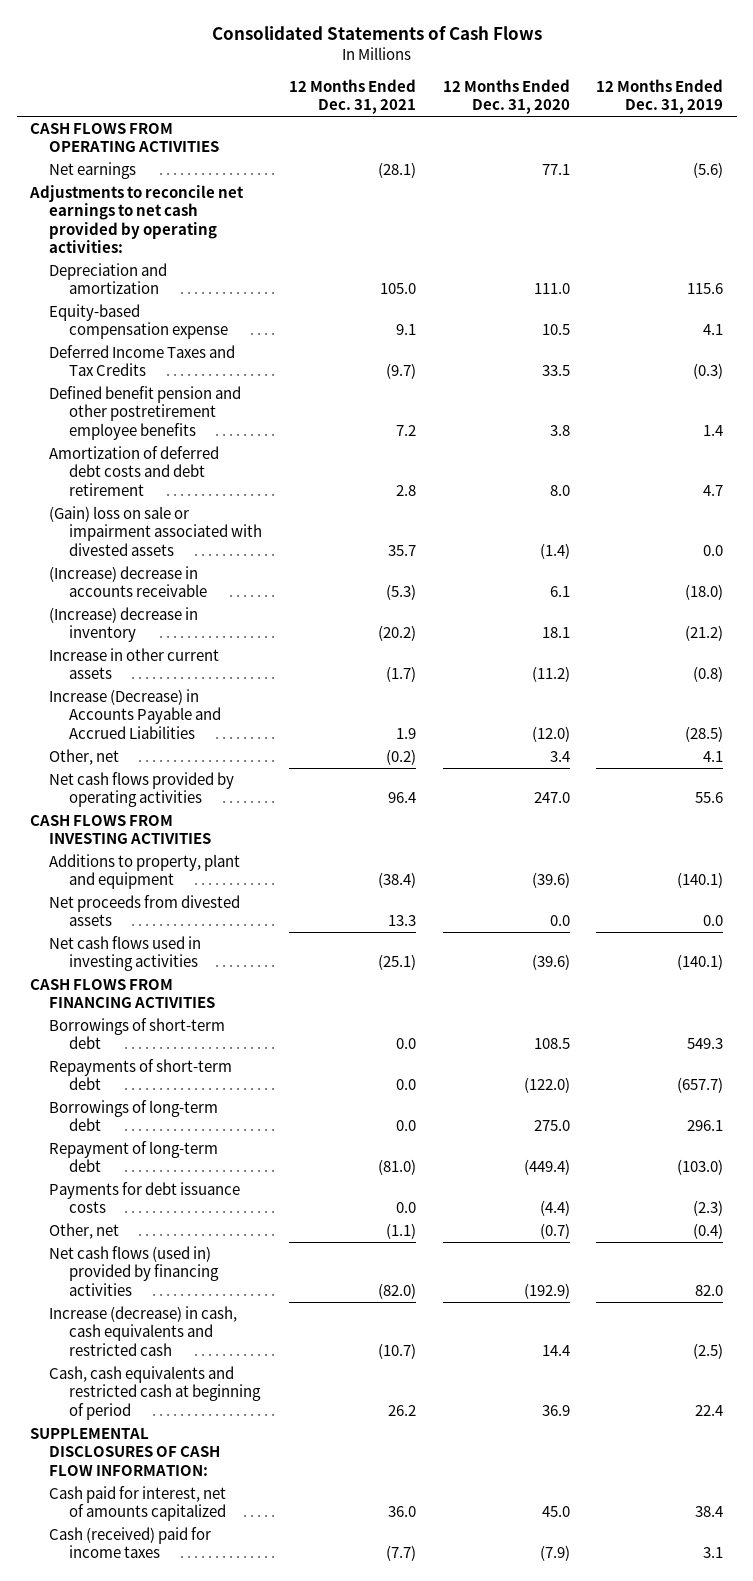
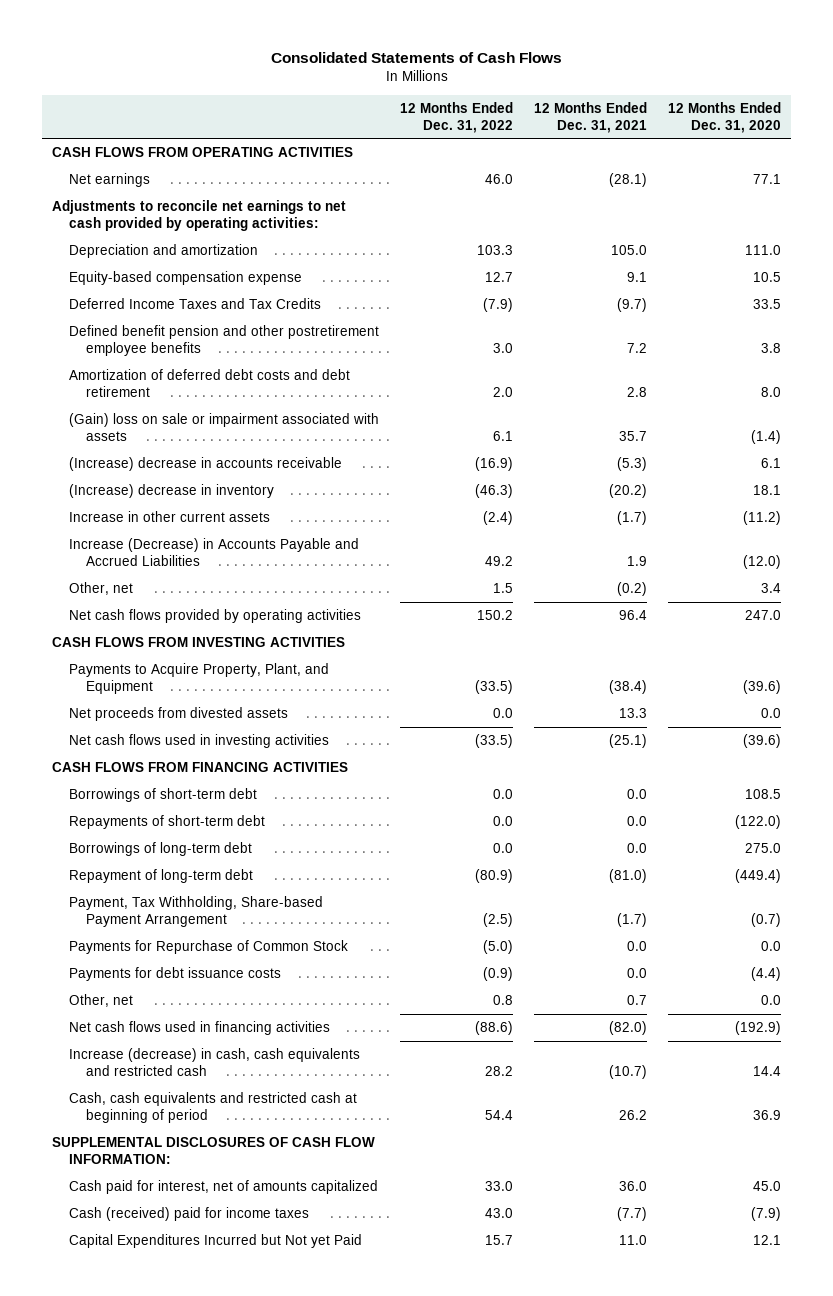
- | 12 Months Ended Dec. 31, 2021 | 12 Months Ended Dec. 31, 2020 | 12 Months Ended Dec. 31, 2019
+ | 12 Months Ended Dec. 31, 2022 | 12 Months Ended Dec. 31, 2021 | 12 Months Ended Dec. 31, 2020
- (Gain) loss on sale or impairment associated with divested assets | 35.7 | (1.4) | 0.0
+ (Gain) loss on sale or impairment associated with assets | 6.1 | 35.7 | (1.4)
- Additions to property, plant and equipment | (38.4) | (39.6) | (140.1)
+ Payments to Acquire Property, Plant, and Equipment | (33.5) | (38.4) | (39.6)
+ Payment, Tax Withholding, Share-based Payment Arrangement | (2.5) | (1.7) | (0.7)
+ Payments for Repurchase of Common Stock | (5.0) | 0.0 | 0.0
- Other, net | (1.1) | (0.7) | (0.4)
- Net cash flows (used in) provided by financing activities | (82.0) | (192.9) | 82.0
+ Other, net | 0.8 | 0.7 | 0.0
+ Net cash flows used in financing activities | (88.6) | (82.0) | (192.9)
+ Capital Expenditures Incurred but Not yet Paid | 15.7 | 11.0 | 12.1

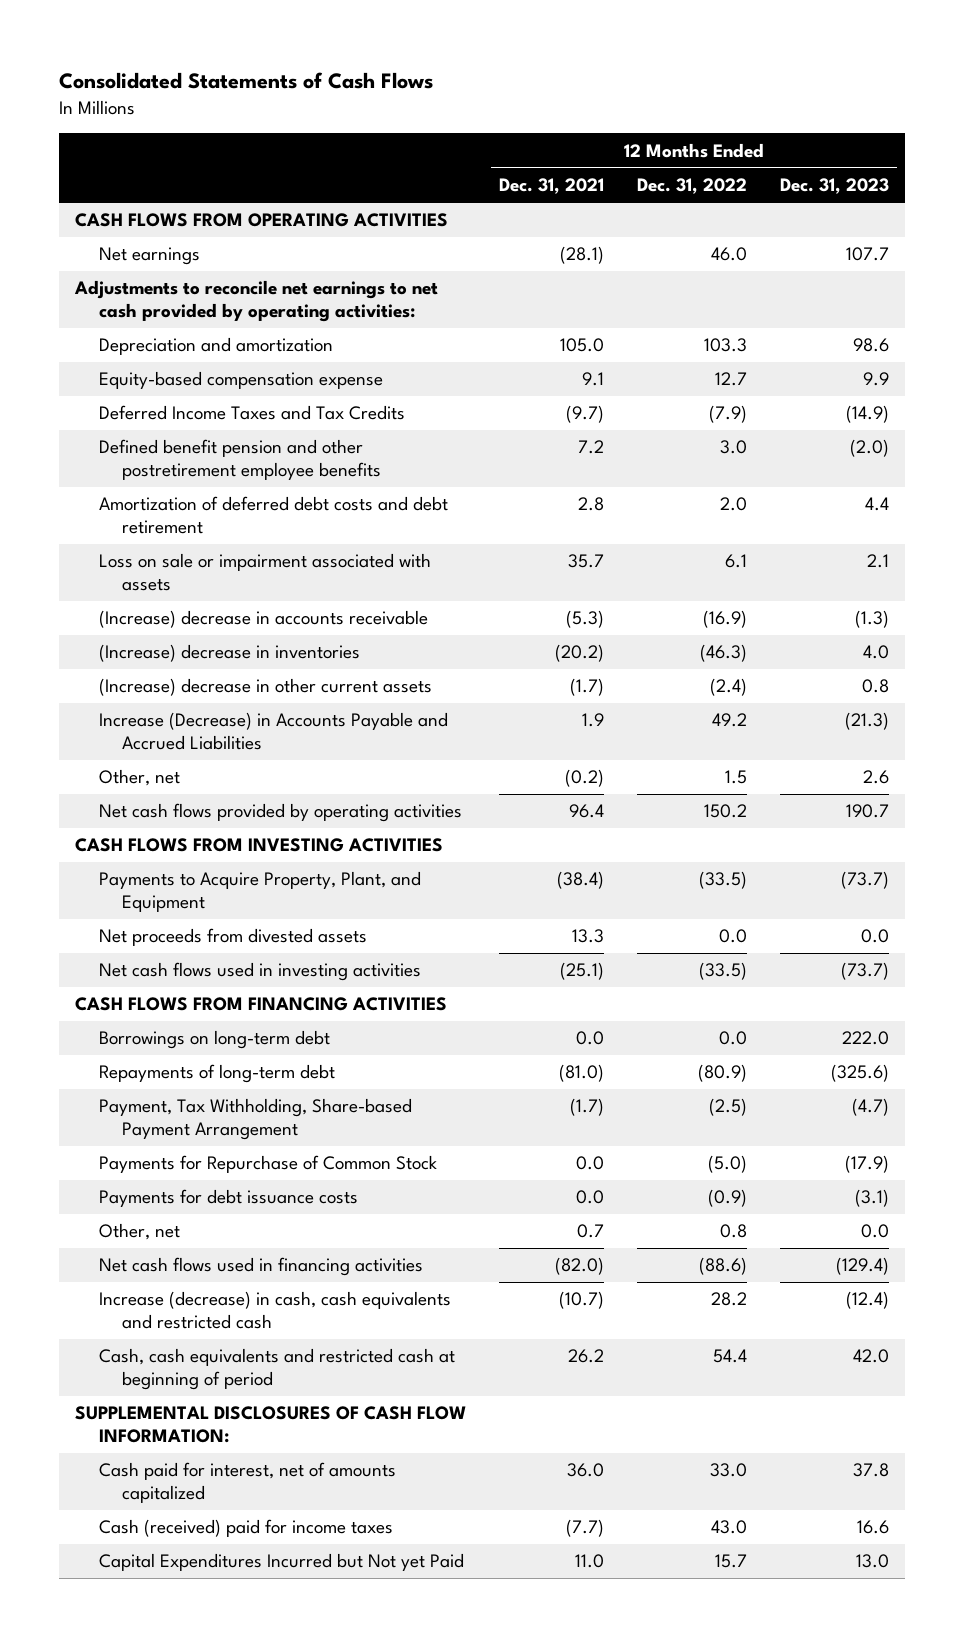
- | 12 Months Ended Dec. 31, 2022 | 12 Months Ended Dec. 31, 2021 | 12 Months Ended Dec. 31, 2020
+ | 12 Months Ended Dec. 31, 2021 | 12 Months Ended Dec. 31, 2022 | 12 Months Ended Dec. 31, 2023
- (Gain) loss on sale or impairment associated with assets | 6.1 | 35.7 | (1.4)
+ Loss on sale or impairment associated with assets | 35.7 | 6.1 | 2.1
- (Increase) decrease in inventory | (46.3) | (20.2) | 18.1
- Increase in other current assets | (2.4) | (1.7) | (11.2)
+ (Increase) decrease in inventories | (20.2) | (46.3) | 4.0
+ (Increase) decrease in other current assets | (1.7) | (2.4) | 0.8
- Borrowings of short-term debt | 0.0 | 0.0 | 108.5
- Repayments of short-term debt | 0.0 | 0.0 | (122.0)
- Borrowings of long-term debt | 0.0 | 0.0 | 275.0
- Repayment of long-term debt | (80.9) | (81.0) | (449.4)
+ Borrowings on long-term debt | 0.0 | 0.0 | 222.0
+ Repayments of long-term debt | (81.0) | (80.9) | (325.6)

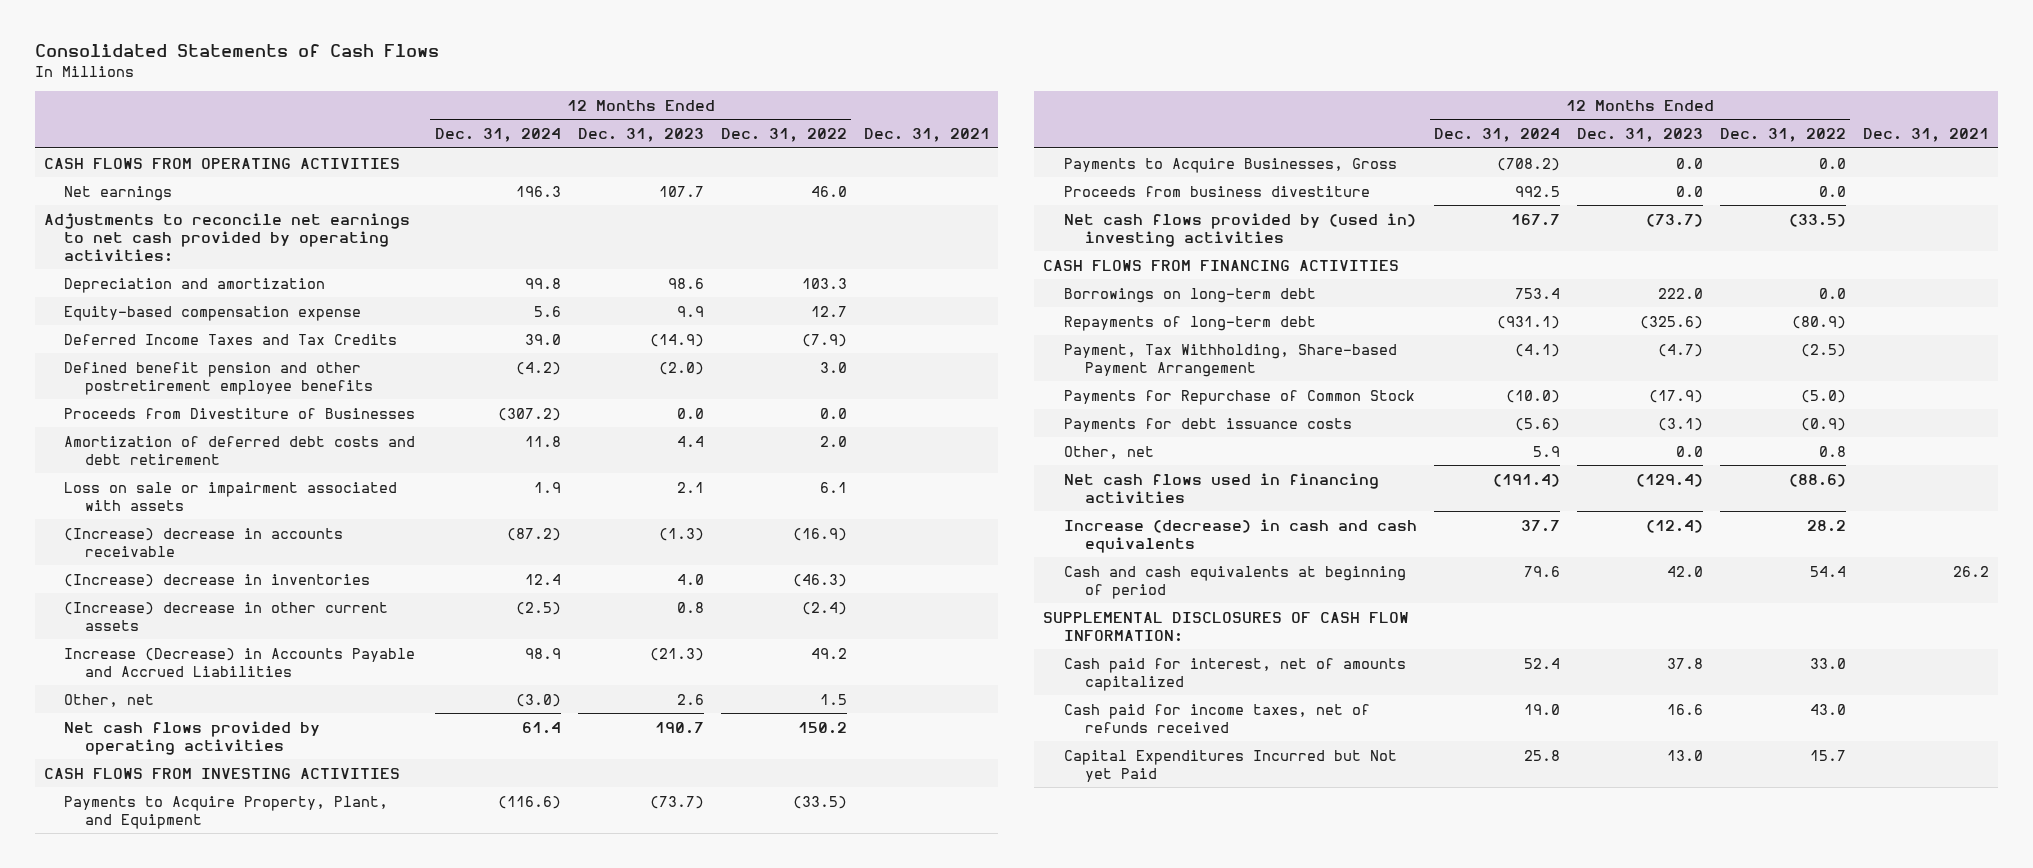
- | 12 Months Ended Dec. 31, 2021 | 12 Months Ended Dec. 31, 2022 | 12 Months Ended Dec. 31, 2023
+ | 12 Months Ended Dec. 31, 2024 | 12 Months Ended Dec. 31, 2023 | 12 Months Ended Dec. 31, 2022 | Dec. 31, 2021
+ Proceeds from Divestiture of Businesses | (307.2) | 0.0 | 0.0 |
- Net proceeds from divested assets | 13.3 | 0.0 | 0.0
- Net cash flows used in investing activities | (25.1) | (33.5) | (73.7)
+ Payments to Acquire Businesses, Gross | (708.2) | 0.0 | 0.0 |
+ Proceeds from business divestiture | 992.5 | 0.0 | 0.0 |
+ Net cash flows provided by (used in) investing activities | 167.7 | (73.7) | (33.5) |
- Increase (decrease) in cash, cash equivalents and restricted cash | (10.7) | 28.2 | (12.4)
- Cash, cash equivalents and restricted cash at beginning of period | 26.2 | 54.4 | 42.0
+ Increase (decrease) in cash and cash equivalents | 37.7 | (12.4) | 28.2 |
+ Cash and cash equivalents at beginning of period | 79.6 | 42.0 | 54.4 | 26.2
- Cash (received) paid for income taxes | (7.7) | 43.0 | 16.6
+ Cash paid for income taxes, net of refunds received | 19.0 | 16.6 | 43.0 |

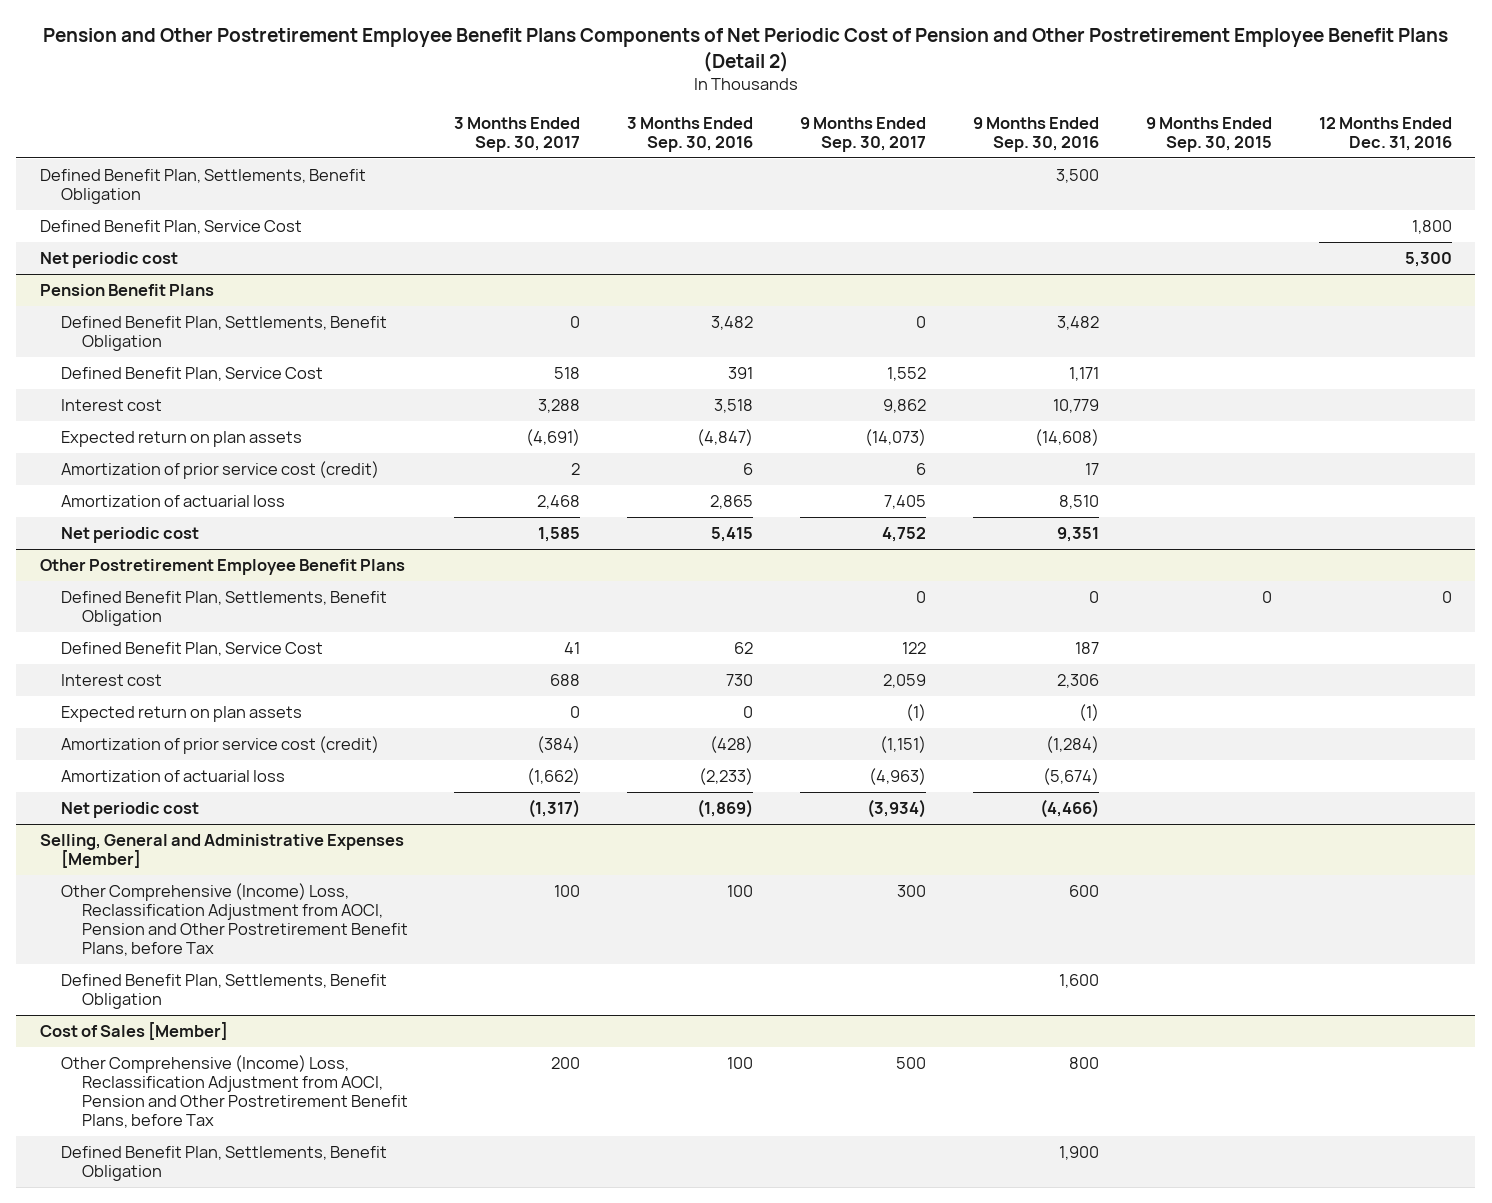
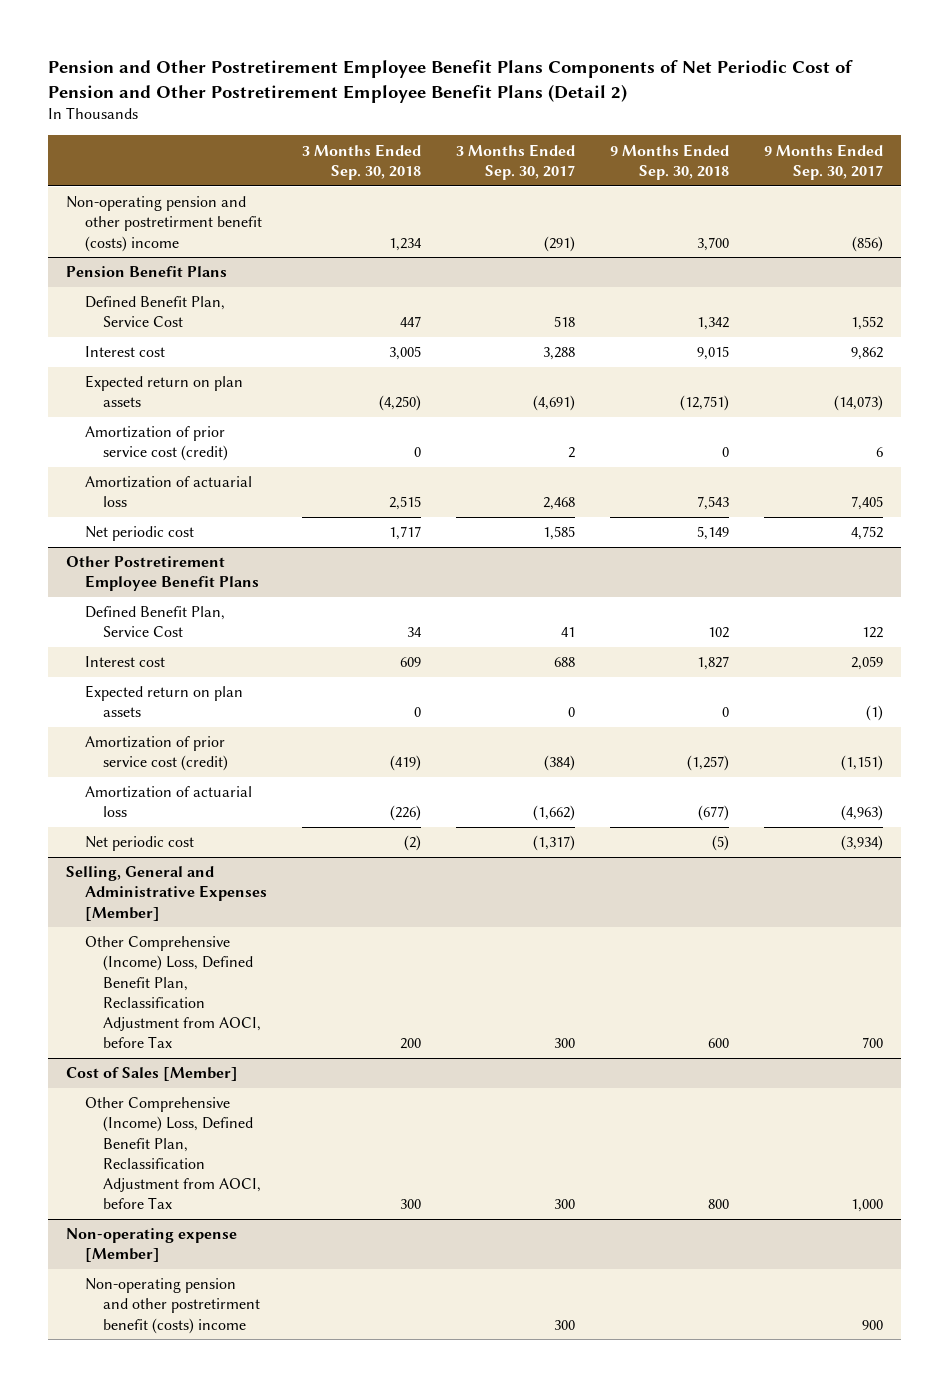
- | 3 Months Ended Sep. 30, 2017 | 3 Months Ended Sep. 30, 2016 | 9 Months Ended Sep. 30, 2017 | 9 Months Ended Sep. 30, 2016 | 9 Months Ended Sep. 30, 2015 | 12 Months Ended Dec. 31, 2016
+ | 3 Months Ended Sep. 30, 2018 | 3 Months Ended Sep. 30, 2017 | 9 Months Ended Sep. 30, 2018 | 9 Months Ended Sep. 30, 2017
- Defined Benefit Plan, Settlements, Benefit Obligation | | | | 3,500 | |
- Defined Benefit Plan, Service Cost | | | | | | 1,800
- Net periodic cost | | | | | | 5,300
+ Non-operating pension and other postretirment benefit (costs) income | 1,234 | (291) | 3,700 | (856)
@ Pension Benefit Plans
- Defined Benefit Plan, Settlements, Benefit Obligation | 0 | 3,482 | 0 | 3,482 | |
@ Other Postretirement Employee Benefit Plans
- Defined Benefit Plan, Settlements, Benefit Obligation | | | 0 | 0 | 0 | 0
@ Selling, General and Administrative Expenses [Member]
- Other Comprehensive (Income) Loss, Reclassification Adjustment from AOCI, Pension and Other Postretirement Benefit Plans, before Tax | 100 | 100 | 300 | 600 | |
- Defined Benefit Plan, Settlements, Benefit Obligation | | | | 1,600 | |
+ Other Comprehensive (Income) Loss, Defined Benefit Plan, Reclassification Adjustment from AOCI, before Tax | 200 | 300 | 600 | 700
@ Cost of Sales [Member]
- Other Comprehensive (Income) Loss, Reclassification Adjustment from AOCI, Pension and Other Postretirement Benefit Plans, before Tax | 200 | 100 | 500 | 800 | |
- Defined Benefit Plan, Settlements, Benefit Obligation | | | | 1,900 | |
+ Other Comprehensive (Income) Loss, Defined Benefit Plan, Reclassification Adjustment from AOCI, before Tax | 300 | 300 | 800 | 1,000
+ Non-operating expense [Member]
+ Non-operating pension and other postretirment benefit (costs) income | | 300 | | 900

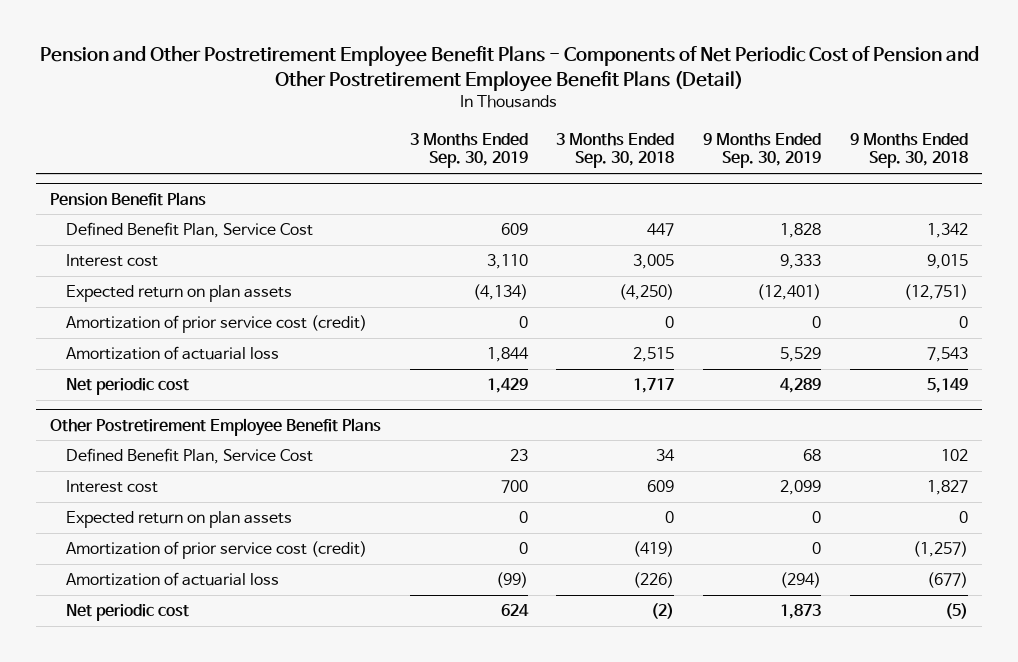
- Pension and Other Postretirement Employee Benefit Plans Components of Net Periodic Cost of Pension and Other Postretirement Employee Benefit Plans (Detail 2)
+ Pension and Other Postretirement Employee Benefit Plans - Components of Net Periodic Cost of Pension and Other Postretirement Employee Benefit Plans (Detail)
- | 3 Months Ended Sep. 30, 2018 | 3 Months Ended Sep. 30, 2017 | 9 Months Ended Sep. 30, 2018 | 9 Months Ended Sep. 30, 2017
+ | 3 Months Ended Sep. 30, 2019 | 3 Months Ended Sep. 30, 2018 | 9 Months Ended Sep. 30, 2019 | 9 Months Ended Sep. 30, 2018
- Non-operating pension and other postretirment benefit (costs) income | 1,234 | (291) | 3,700 | (856)
- Selling, General and Administrative Expenses [Member]
- Other Comprehensive (Income) Loss, Defined Benefit Plan, Reclassification Adjustment from AOCI, before Tax | 200 | 300 | 600 | 700
- Cost of Sales [Member]
- Other Comprehensive (Income) Loss, Defined Benefit Plan, Reclassification Adjustment from AOCI, before Tax | 300 | 300 | 800 | 1,000
- Non-operating expense [Member]
- Non-operating pension and other postretirment benefit (costs) income | | 300 | | 900

